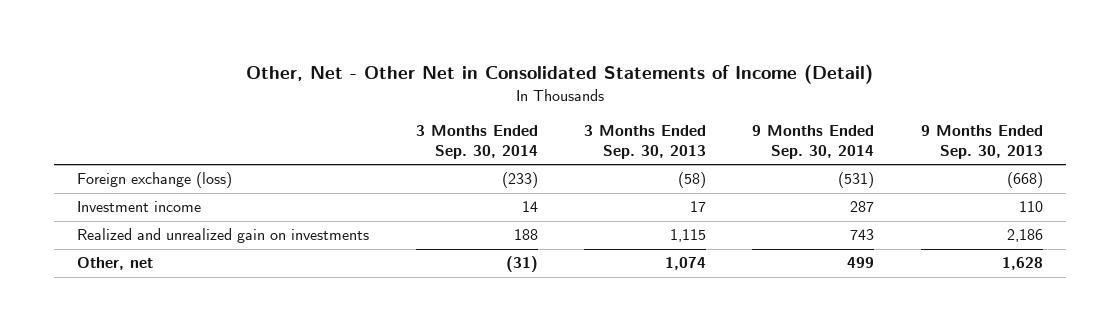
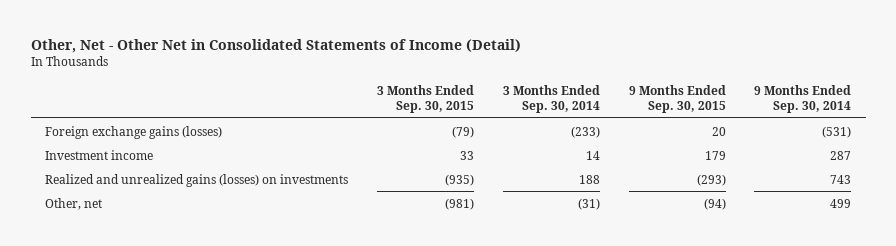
- | 3 Months Ended Sep. 30, 2014 | 3 Months Ended Sep. 30, 2013 | 9 Months Ended Sep. 30, 2014 | 9 Months Ended Sep. 30, 2013
+ | 3 Months Ended Sep. 30, 2015 | 3 Months Ended Sep. 30, 2014 | 9 Months Ended Sep. 30, 2015 | 9 Months Ended Sep. 30, 2014
- Foreign exchange (loss) | (233) | (58) | (531) | (668)
+ Foreign exchange gains (losses) | (79) | (233) | 20 | (531)
- Realized and unrealized gain on investments | 188 | 1,115 | 743 | 2,186
+ Realized and unrealized gains (losses) on investments | (935) | 188 | (293) | 743

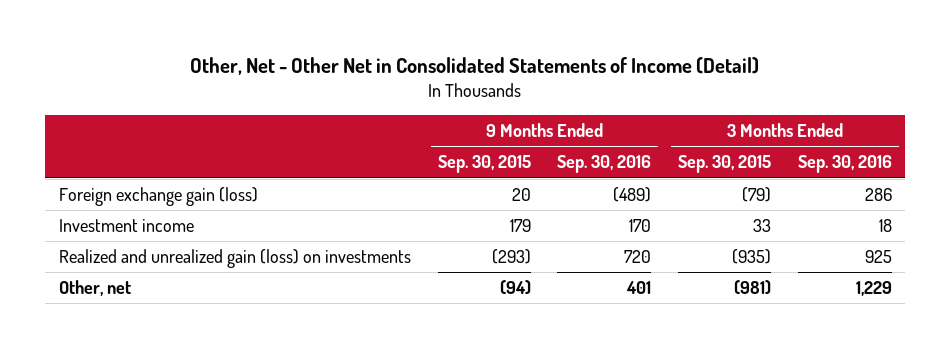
- | 3 Months Ended Sep. 30, 2015 | 3 Months Ended Sep. 30, 2014 | 9 Months Ended Sep. 30, 2015 | 9 Months Ended Sep. 30, 2014
+ | 9 Months Ended Sep. 30, 2015 | 9 Months Ended Sep. 30, 2016 | 3 Months Ended Sep. 30, 2015 | 3 Months Ended Sep. 30, 2016
- Foreign exchange gains (losses) | (79) | (233) | 20 | (531)
+ Foreign exchange gain (loss) | 20 | (489) | (79) | 286
- Realized and unrealized gains (losses) on investments | (935) | 188 | (293) | 743
+ Realized and unrealized gain (loss) on investments | (293) | 720 | (935) | 925

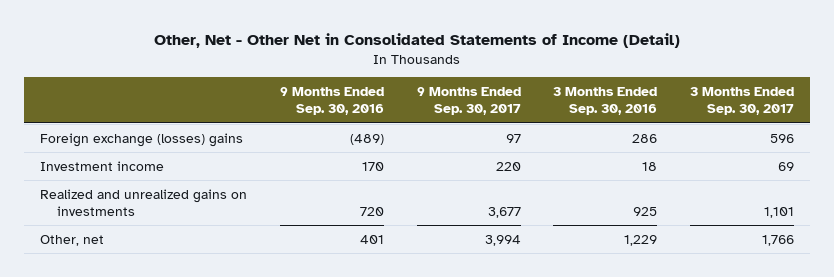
- | 9 Months Ended Sep. 30, 2015 | 9 Months Ended Sep. 30, 2016 | 3 Months Ended Sep. 30, 2015 | 3 Months Ended Sep. 30, 2016
+ | 9 Months Ended Sep. 30, 2016 | 9 Months Ended Sep. 30, 2017 | 3 Months Ended Sep. 30, 2016 | 3 Months Ended Sep. 30, 2017
- Foreign exchange gain (loss) | 20 | (489) | (79) | 286
+ Foreign exchange (losses) gains | (489) | 97 | 286 | 596
- Realized and unrealized gain (loss) on investments | (293) | 720 | (935) | 925
+ Realized and unrealized gains on investments | 720 | 3,677 | 925 | 1,101

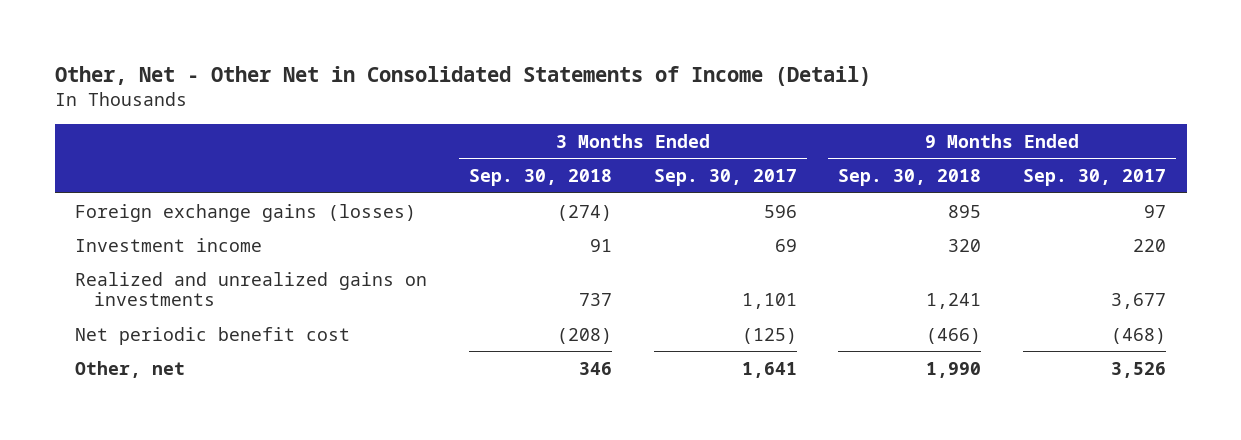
- | 9 Months Ended Sep. 30, 2016 | 9 Months Ended Sep. 30, 2017 | 3 Months Ended Sep. 30, 2016 | 3 Months Ended Sep. 30, 2017
+ | 3 Months Ended Sep. 30, 2018 | 3 Months Ended Sep. 30, 2017 | 9 Months Ended Sep. 30, 2018 | 9 Months Ended Sep. 30, 2017
- Foreign exchange (losses) gains | (489) | 97 | 286 | 596
+ Foreign exchange gains (losses) | (274) | 596 | 895 | 97
- Other, net | 401 | 3,994 | 1,229 | 1,766
+ Net periodic benefit cost | (208) | (125) | (466) | (468)
+ Other, net | 346 | 1,641 | 1,990 | 3,526

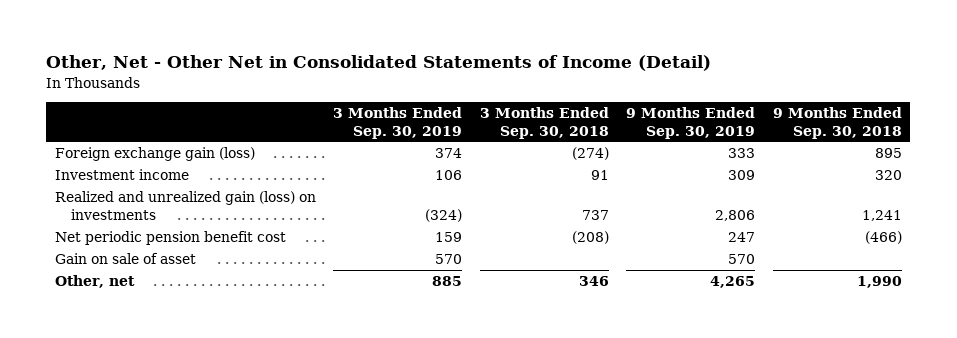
- | 3 Months Ended Sep. 30, 2018 | 3 Months Ended Sep. 30, 2017 | 9 Months Ended Sep. 30, 2018 | 9 Months Ended Sep. 30, 2017
+ | 3 Months Ended Sep. 30, 2019 | 3 Months Ended Sep. 30, 2018 | 9 Months Ended Sep. 30, 2019 | 9 Months Ended Sep. 30, 2018
- Foreign exchange gains (losses) | (274) | 596 | 895 | 97
+ Foreign exchange gain (loss) | 374 | (274) | 333 | 895
- Realized and unrealized gains on investments | 737 | 1,101 | 1,241 | 3,677
- Net periodic benefit cost | (208) | (125) | (466) | (468)
+ Realized and unrealized gain (loss) on investments | (324) | 737 | 2,806 | 1,241
+ Net periodic pension benefit cost | 159 | (208) | 247 | (466)
+ Gain on sale of asset | 570 | | 570 |

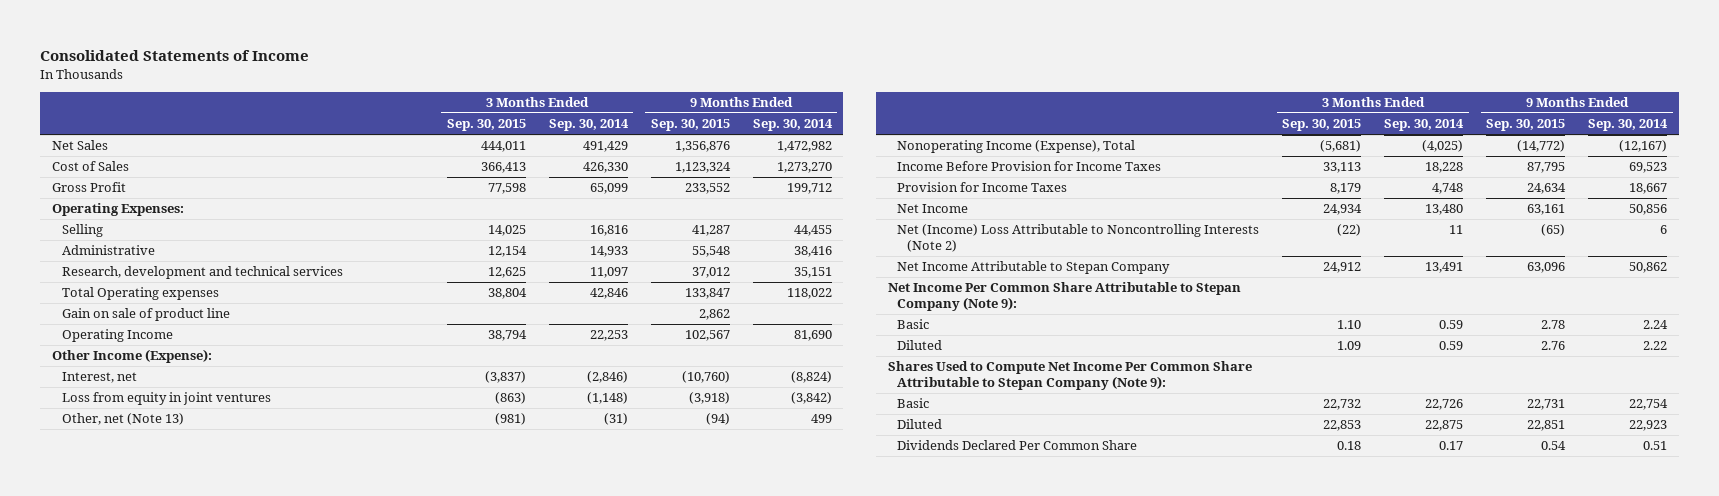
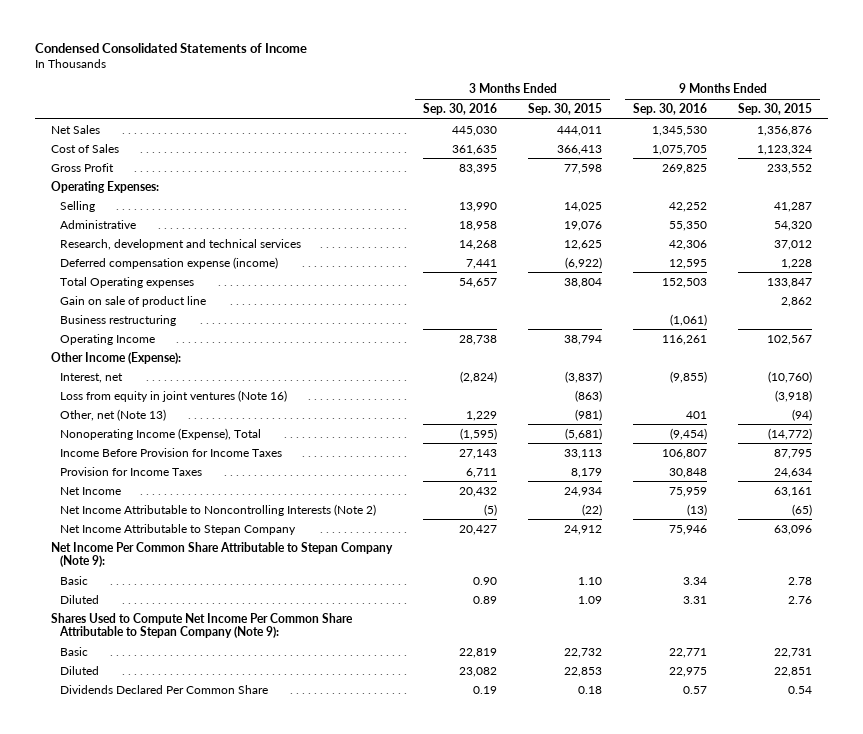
- Consolidated Statements of Income
+ Condensed Consolidated Statements of Income
- | 3 Months Ended Sep. 30, 2015 | 3 Months Ended Sep. 30, 2014 | 9 Months Ended Sep. 30, 2015 | 9 Months Ended Sep. 30, 2014
+ | 3 Months Ended Sep. 30, 2016 | 3 Months Ended Sep. 30, 2015 | 9 Months Ended Sep. 30, 2016 | 9 Months Ended Sep. 30, 2015
- Administrative | 12,154 | 14,933 | 55,548 | 38,416
+ Administrative | 18,958 | 19,076 | 55,350 | 54,320
+ Deferred compensation expense (income) | 7,441 | (6,922) | 12,595 | 1,228
+ Business restructuring | | | (1,061) |
- Loss from equity in joint ventures | (863) | (1,148) | (3,918) | (3,842)
+ Loss from equity in joint ventures (Note 16) | | (863) | | (3,918)
- Net (Income) Loss Attributable to Noncontrolling Interests (Note 2) | (22) | 11 | (65) | 6
+ Net Income Attributable to Noncontrolling Interests (Note 2) | (5) | (22) | (13) | (65)

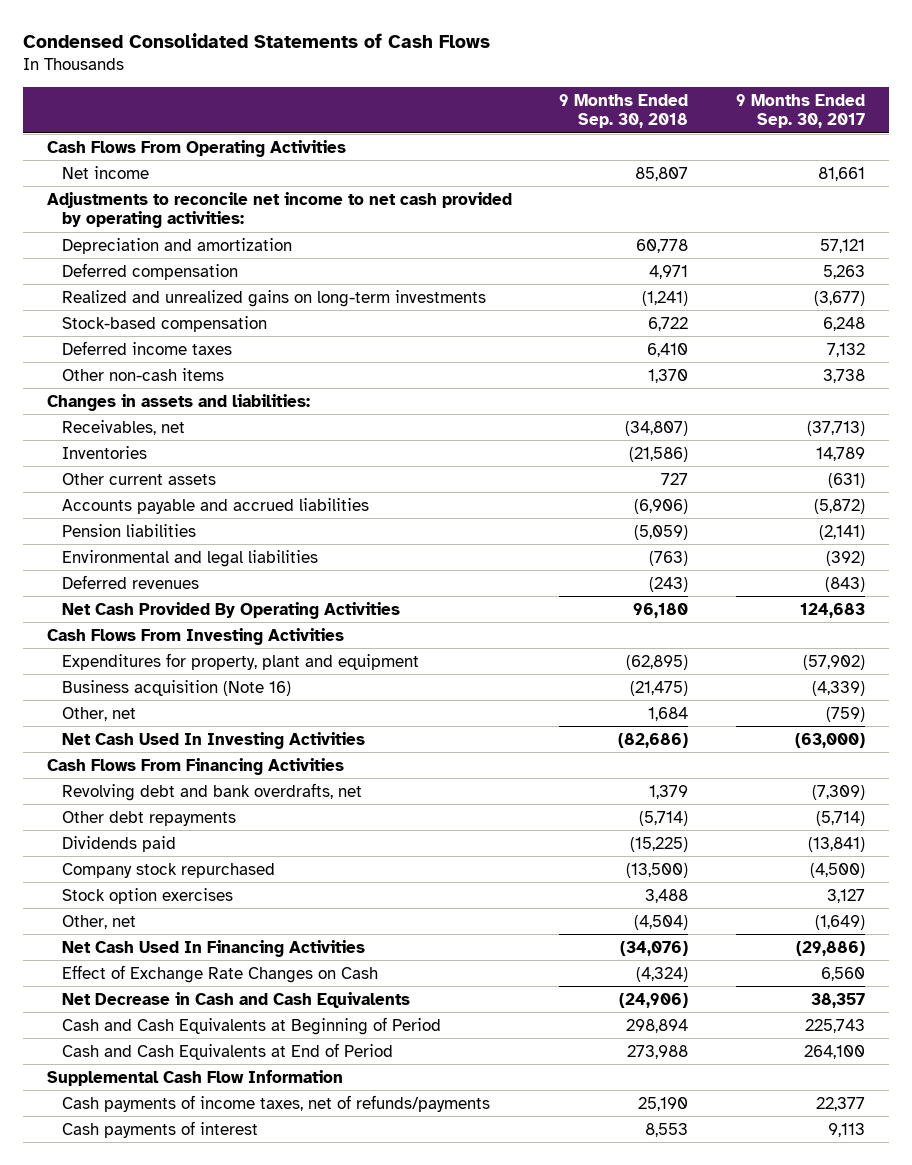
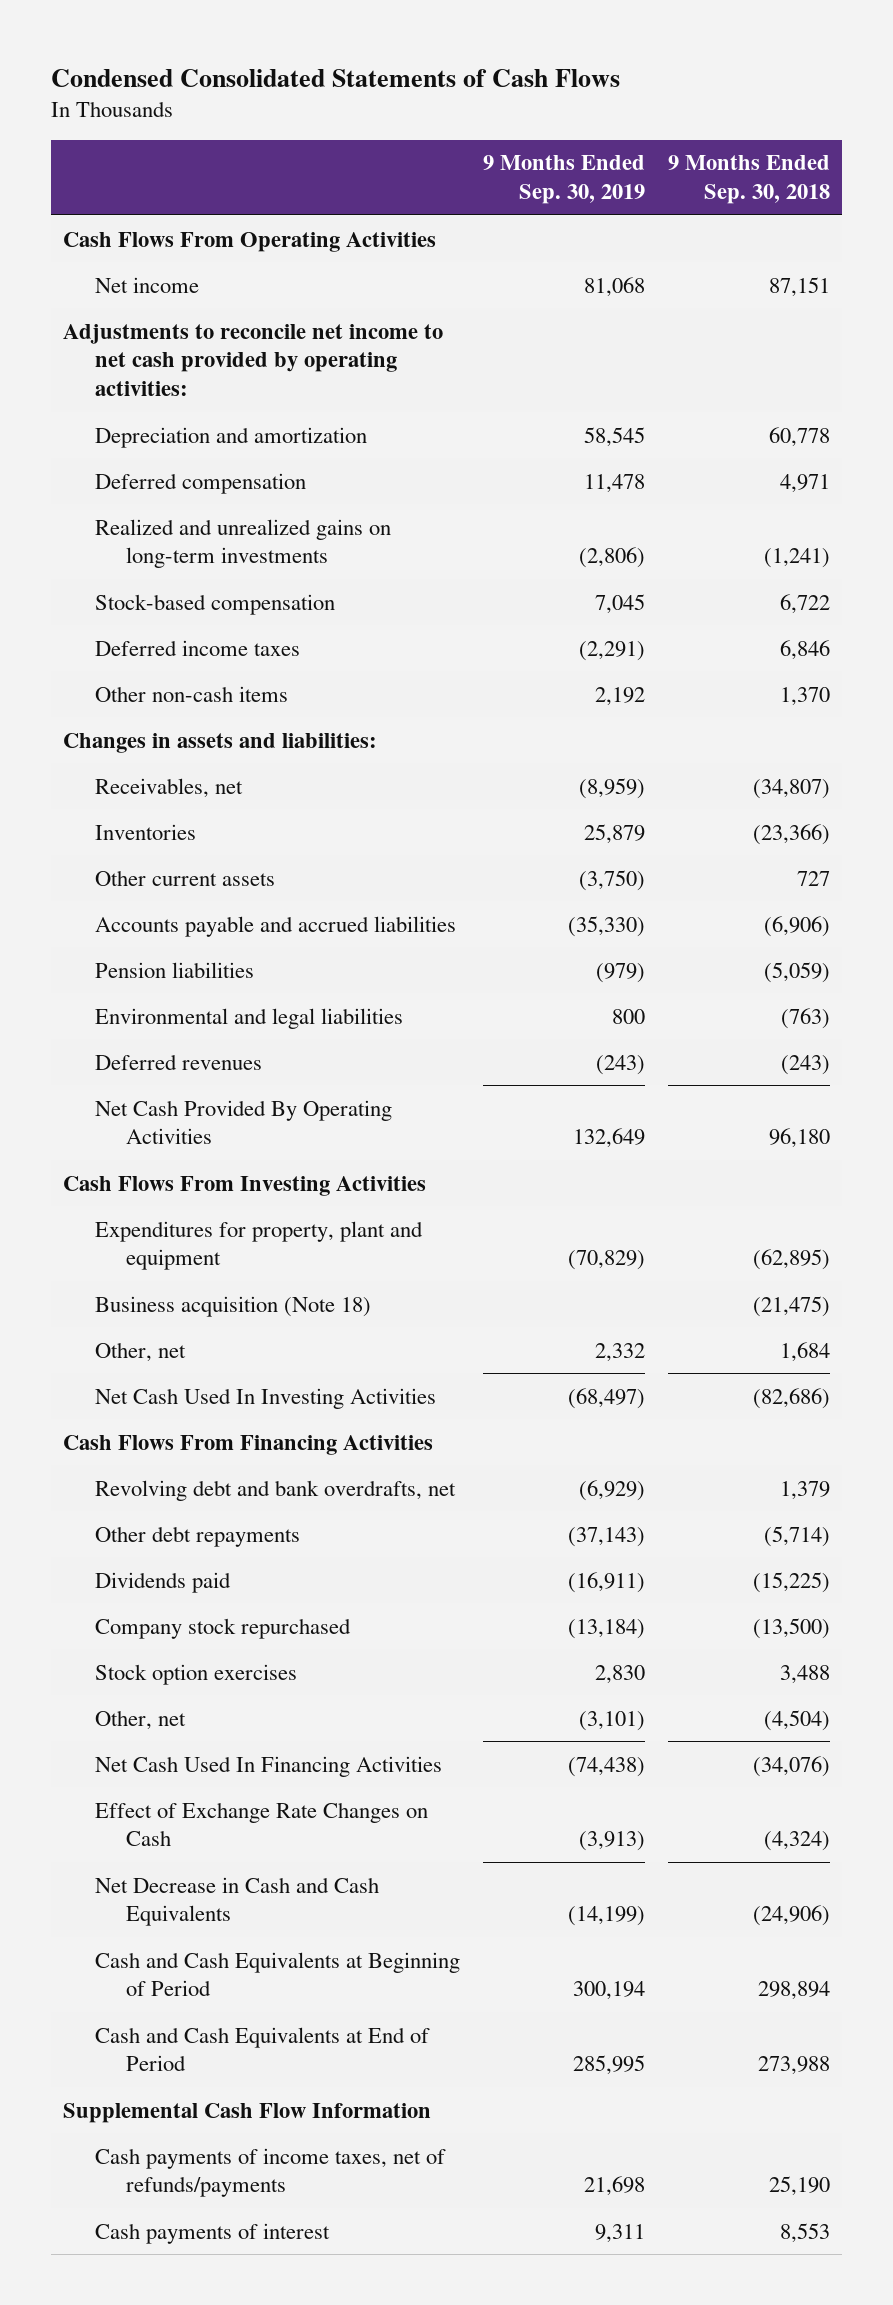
- | 9 Months Ended Sep. 30, 2018 | 9 Months Ended Sep. 30, 2017
+ | 9 Months Ended Sep. 30, 2019 | 9 Months Ended Sep. 30, 2018
- Net income | 85,807 | 81,661
+ Net income | 81,068 | 87,151
- Deferred income taxes | 6,410 | 7,132
+ Deferred income taxes | (2,291) | 6,846
- Inventories | (21,586) | 14,789
+ Inventories | 25,879 | (23,366)
- Business acquisition (Note 16) | (21,475) | (4,339)
+ Business acquisition (Note 18) | | (21,475)

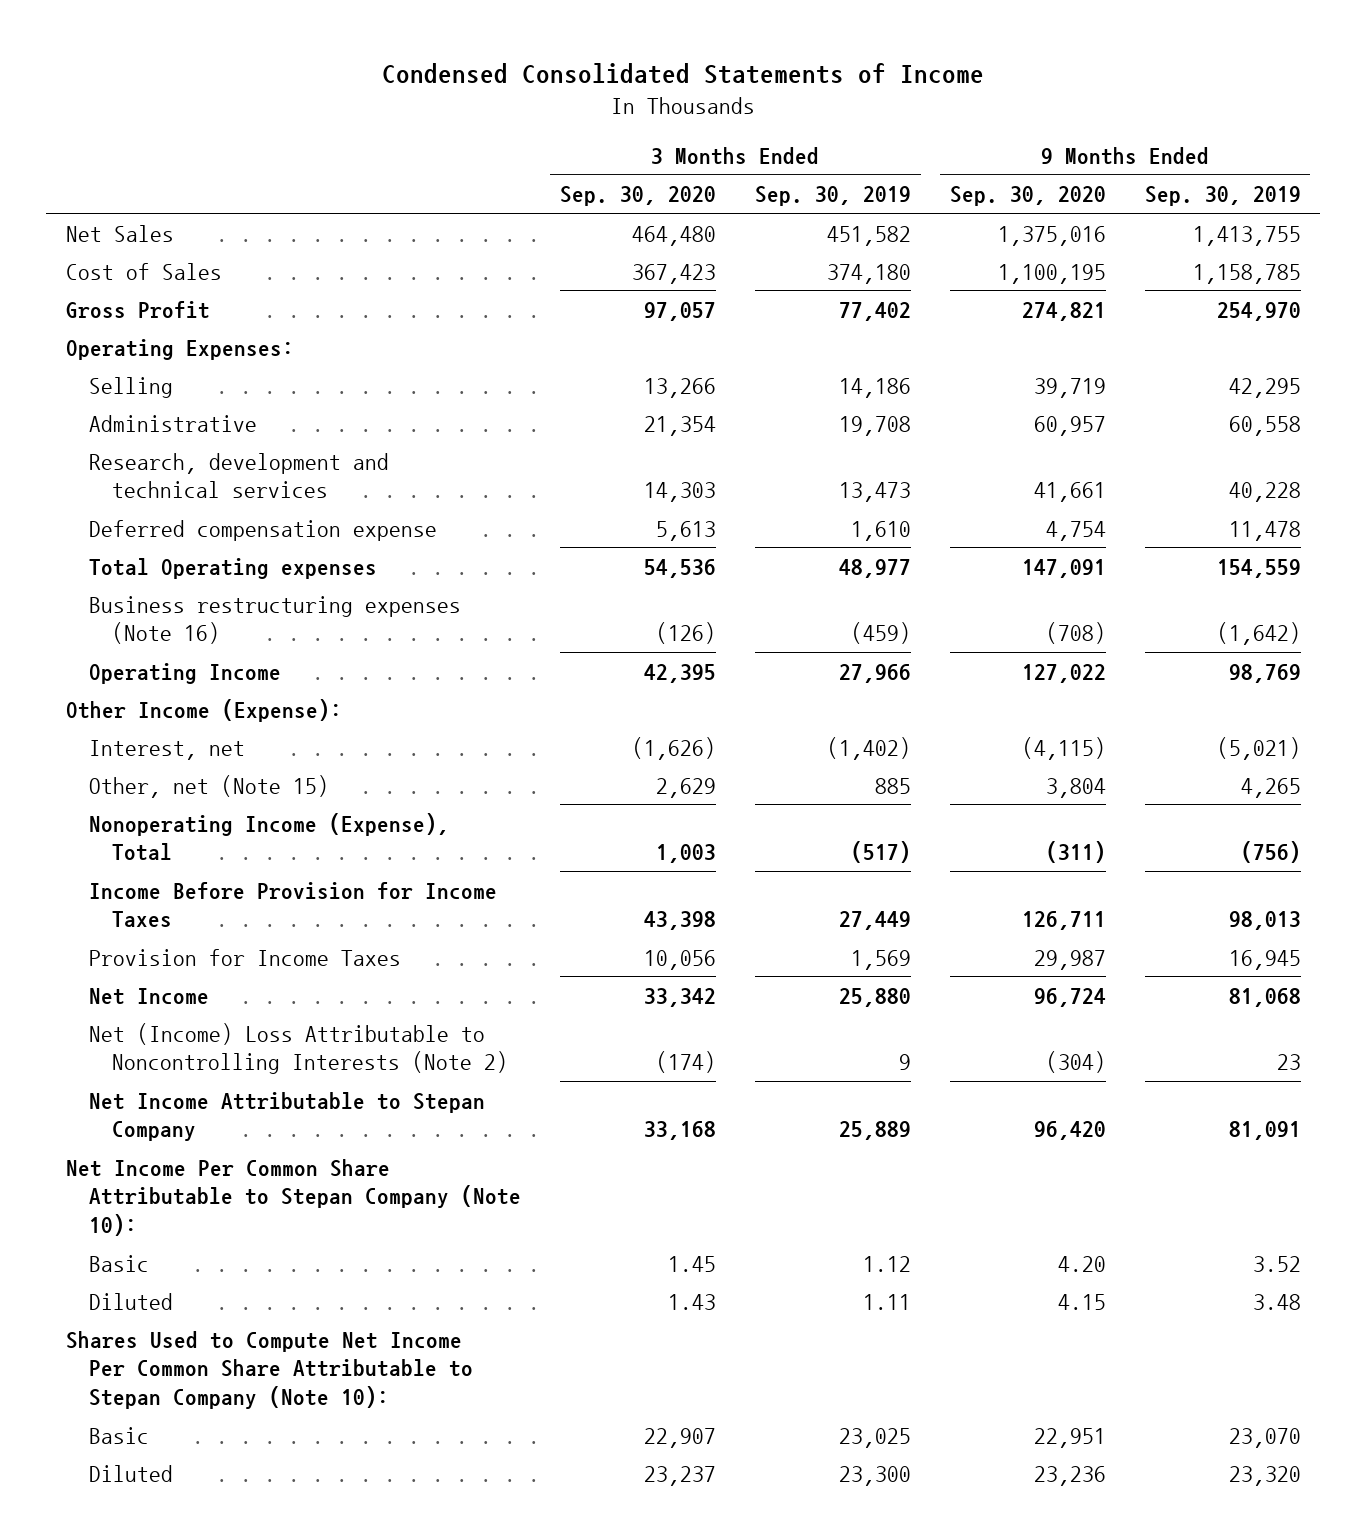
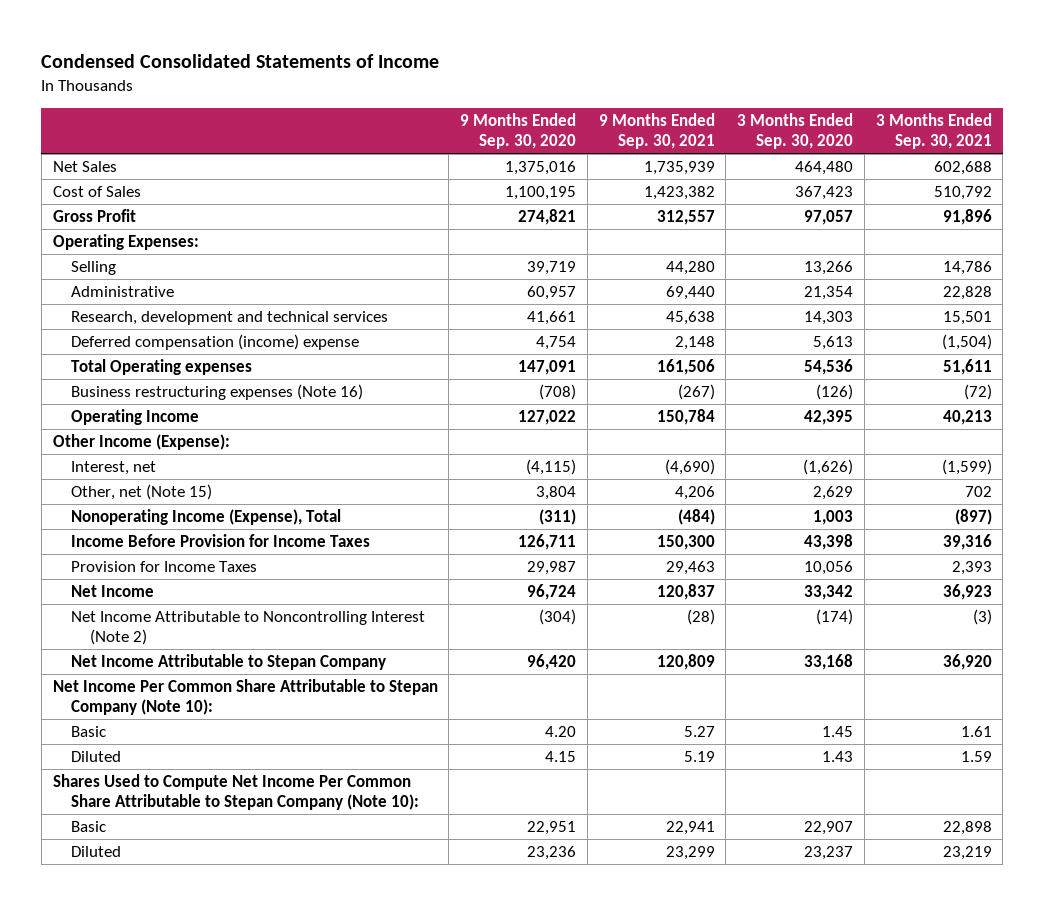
- | 3 Months Ended Sep. 30, 2020 | 3 Months Ended Sep. 30, 2019 | 9 Months Ended Sep. 30, 2020 | 9 Months Ended Sep. 30, 2019
+ | 9 Months Ended Sep. 30, 2020 | 9 Months Ended Sep. 30, 2021 | 3 Months Ended Sep. 30, 2020 | 3 Months Ended Sep. 30, 2021
- Deferred compensation expense | 5,613 | 1,610 | 4,754 | 11,478
+ Deferred compensation (income) expense | 4,754 | 2,148 | 5,613 | (1,504)
- Net (Income) Loss Attributable to Noncontrolling Interests (Note 2) | (174) | 9 | (304) | 23
+ Net Income Attributable to Noncontrolling Interest (Note 2) | (304) | (28) | (174) | (3)

